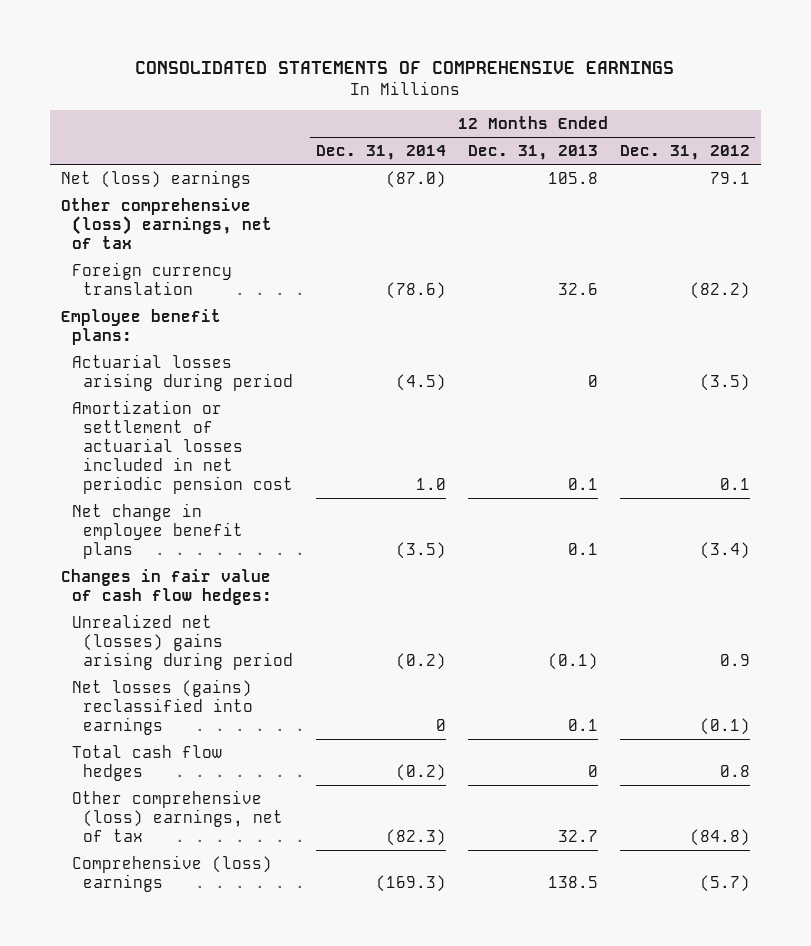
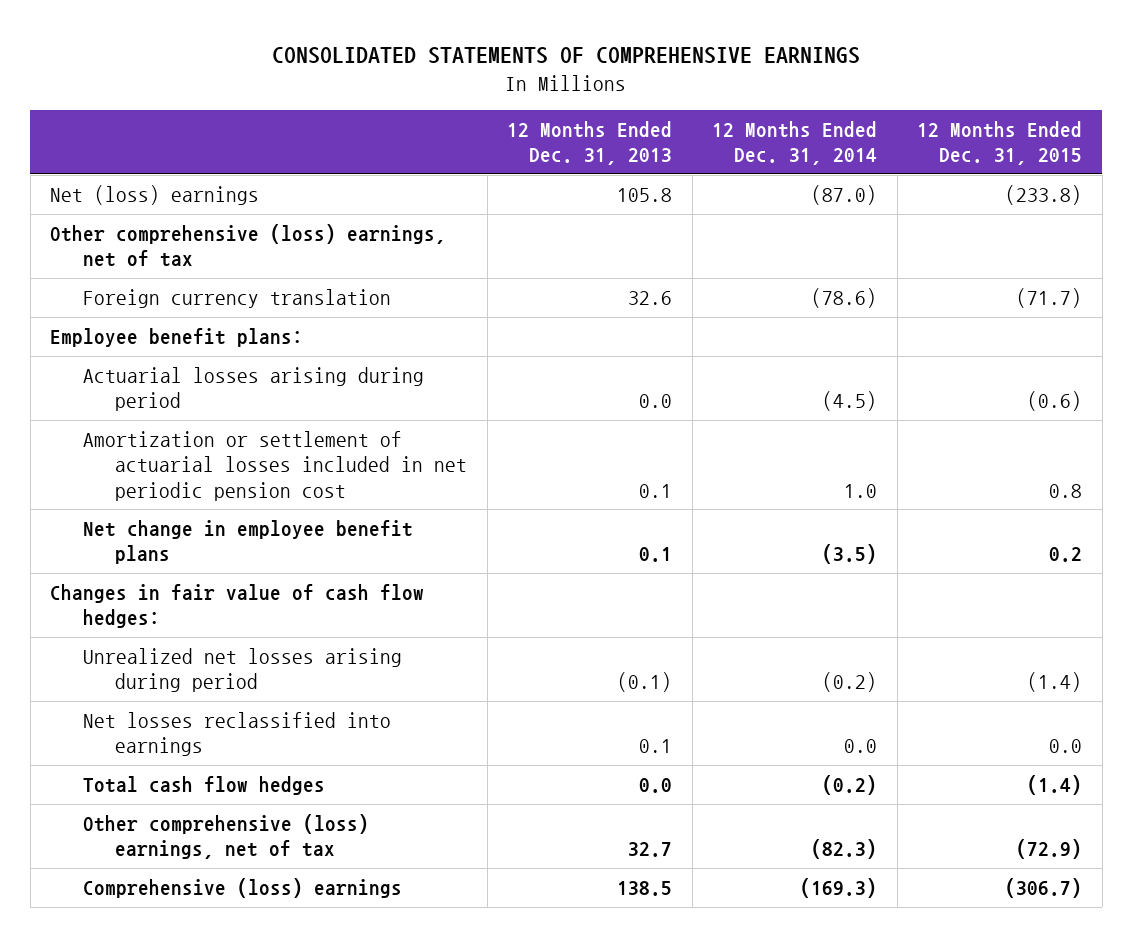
- | 12 Months Ended Dec. 31, 2014 | 12 Months Ended Dec. 31, 2013 | 12 Months Ended Dec. 31, 2012
+ | 12 Months Ended Dec. 31, 2013 | 12 Months Ended Dec. 31, 2014 | 12 Months Ended Dec. 31, 2015
- Actuarial losses arising during period | (4.5) | 0 | (3.5)
+ Actuarial losses arising during period | 0.0 | (4.5) | (0.6)
- Unrealized net (losses) gains arising during period | (0.2) | (0.1) | 0.9
- Net losses (gains) reclassified into earnings | 0 | 0.1 | (0.1)
- Total cash flow hedges | (0.2) | 0 | 0.8
+ Unrealized net losses arising during period | (0.1) | (0.2) | (1.4)
+ Net losses reclassified into earnings | 0.1 | 0.0 | 0.0
+ Total cash flow hedges | 0.0 | (0.2) | (1.4)

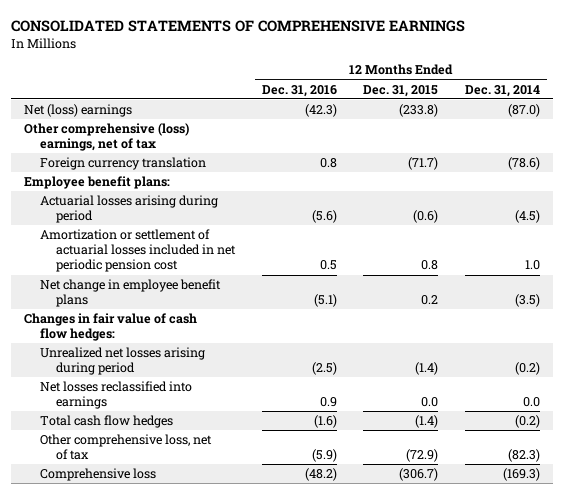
- | 12 Months Ended Dec. 31, 2013 | 12 Months Ended Dec. 31, 2014 | 12 Months Ended Dec. 31, 2015
+ | 12 Months Ended Dec. 31, 2016 | 12 Months Ended Dec. 31, 2015 | 12 Months Ended Dec. 31, 2014
- Other comprehensive (loss) earnings, net of tax | 32.7 | (82.3) | (72.9)
- Comprehensive (loss) earnings | 138.5 | (169.3) | (306.7)
+ Other comprehensive loss, net of tax | (5.9) | (72.9) | (82.3)
+ Comprehensive loss | (48.2) | (306.7) | (169.3)

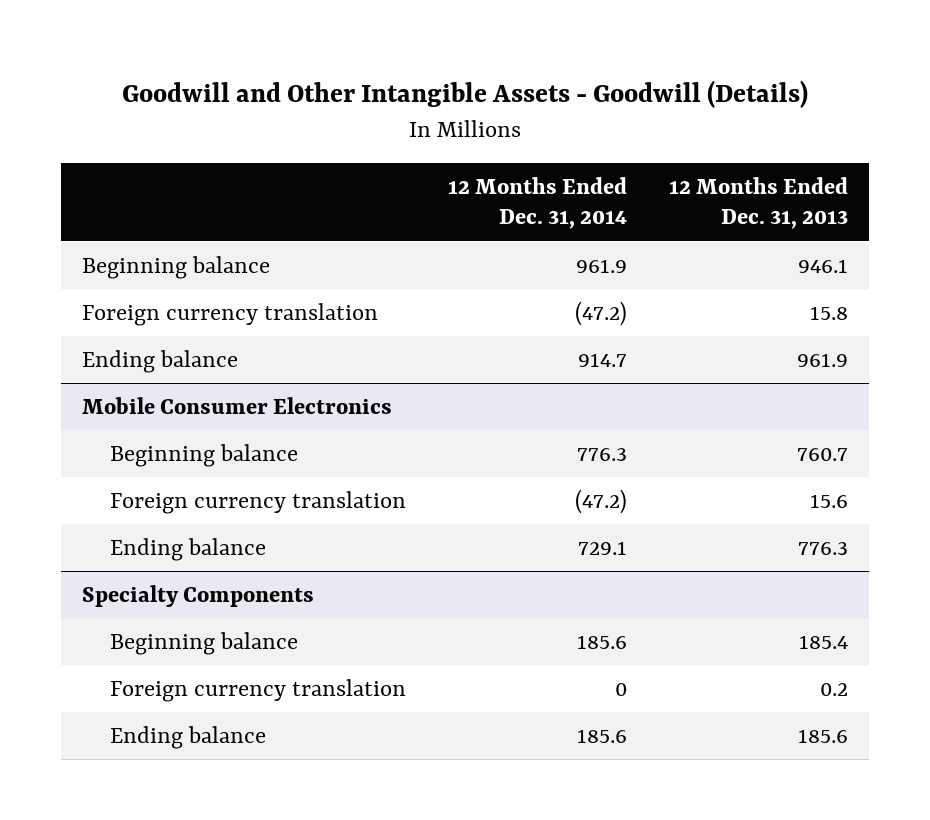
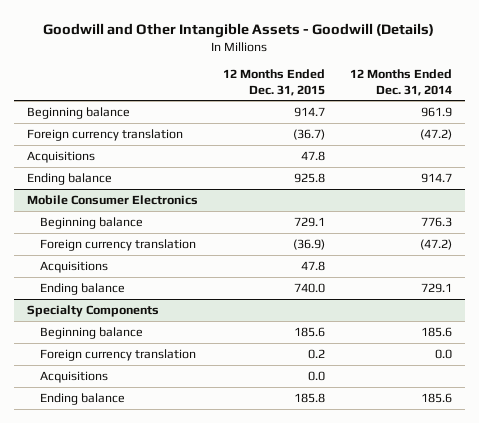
- | 12 Months Ended Dec. 31, 2014 | 12 Months Ended Dec. 31, 2013
+ | 12 Months Ended Dec. 31, 2015 | 12 Months Ended Dec. 31, 2014
+ Acquisitions | 47.8 |
@ Mobile Consumer Electronics
+ Acquisitions | 47.8 |
@ Specialty Components
- Foreign currency translation | 0 | 0.2
+ Foreign currency translation | 0.2 | 0.0
+ Acquisitions | 0.0 |

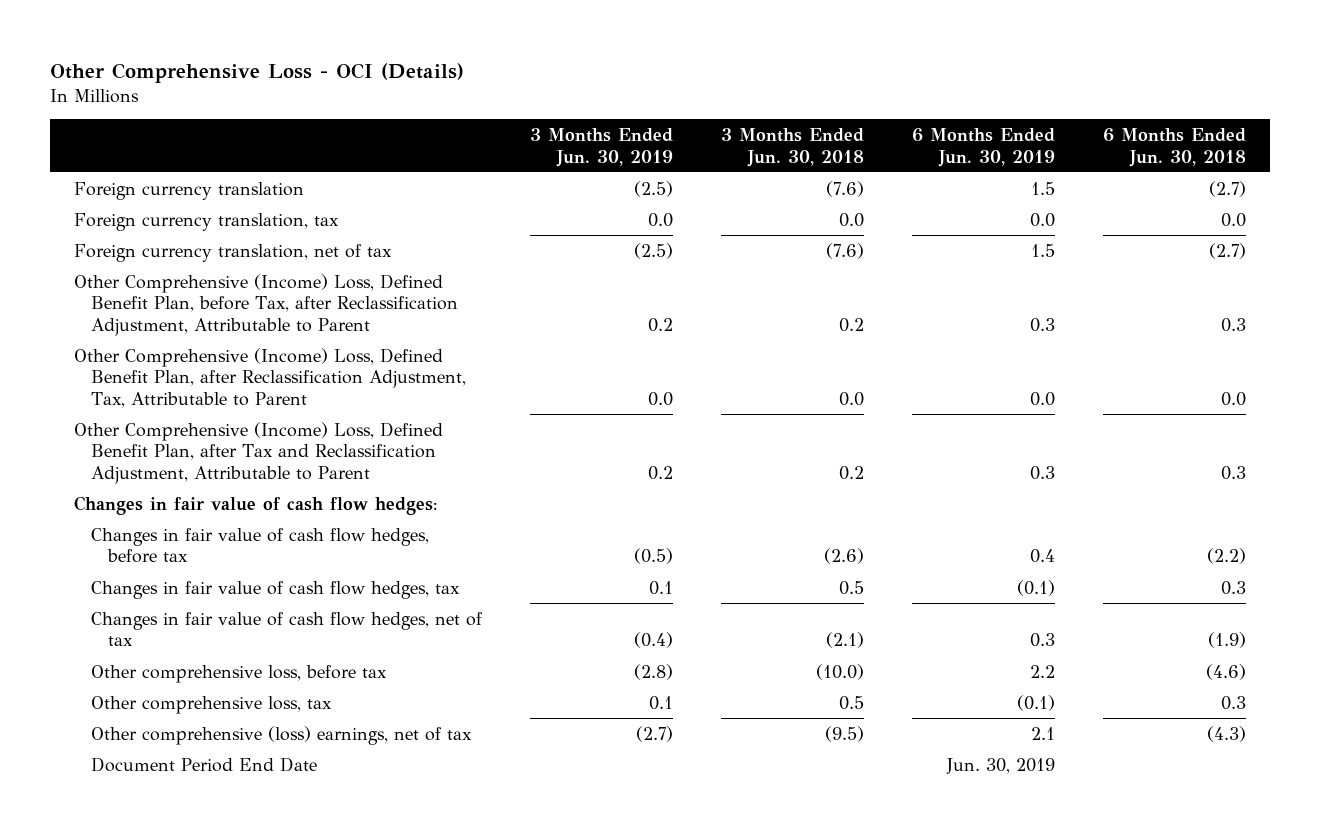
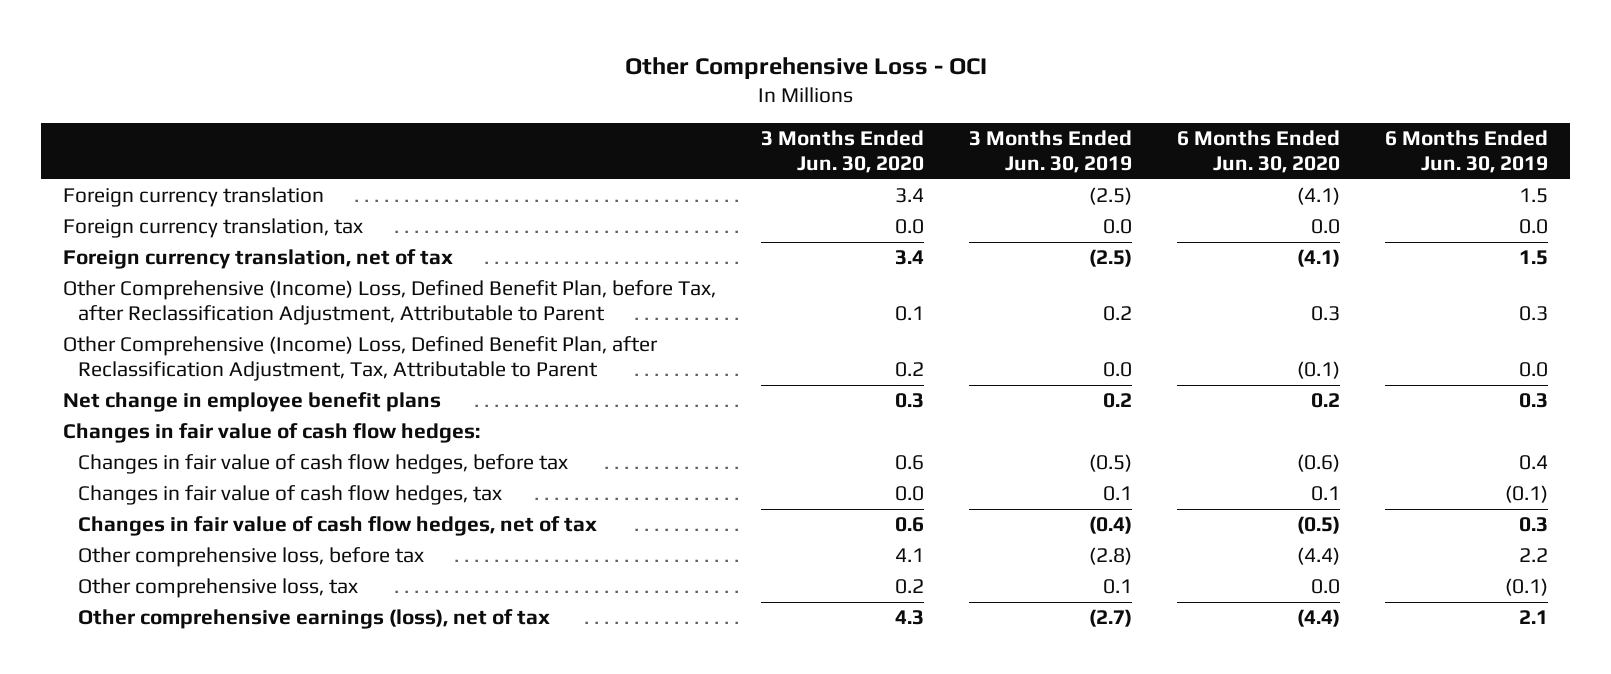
- Other Comprehensive Loss - OCI (Details)
+ Other Comprehensive Loss - OCI
- | 3 Months Ended Jun. 30, 2019 | 3 Months Ended Jun. 30, 2018 | 6 Months Ended Jun. 30, 2019 | 6 Months Ended Jun. 30, 2018
+ | 3 Months Ended Jun. 30, 2020 | 3 Months Ended Jun. 30, 2019 | 6 Months Ended Jun. 30, 2020 | 6 Months Ended Jun. 30, 2019
- Other Comprehensive (Income) Loss, Defined Benefit Plan, after Tax and Reclassification Adjustment, Attributable to Parent | 0.2 | 0.2 | 0.3 | 0.3
+ Net change in employee benefit plans | 0.3 | 0.2 | 0.2 | 0.3
- Other comprehensive (loss) earnings, net of tax | (2.7) | (9.5) | 2.1 | (4.3)
- Document Period End Date | | | Jun. 30, 2019 |
+ Other comprehensive earnings (loss), net of tax | 4.3 | (2.7) | (4.4) | 2.1

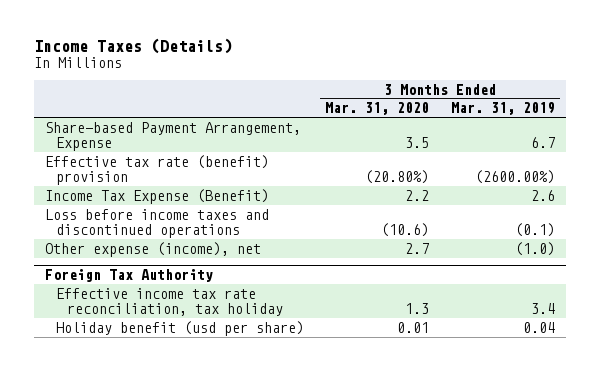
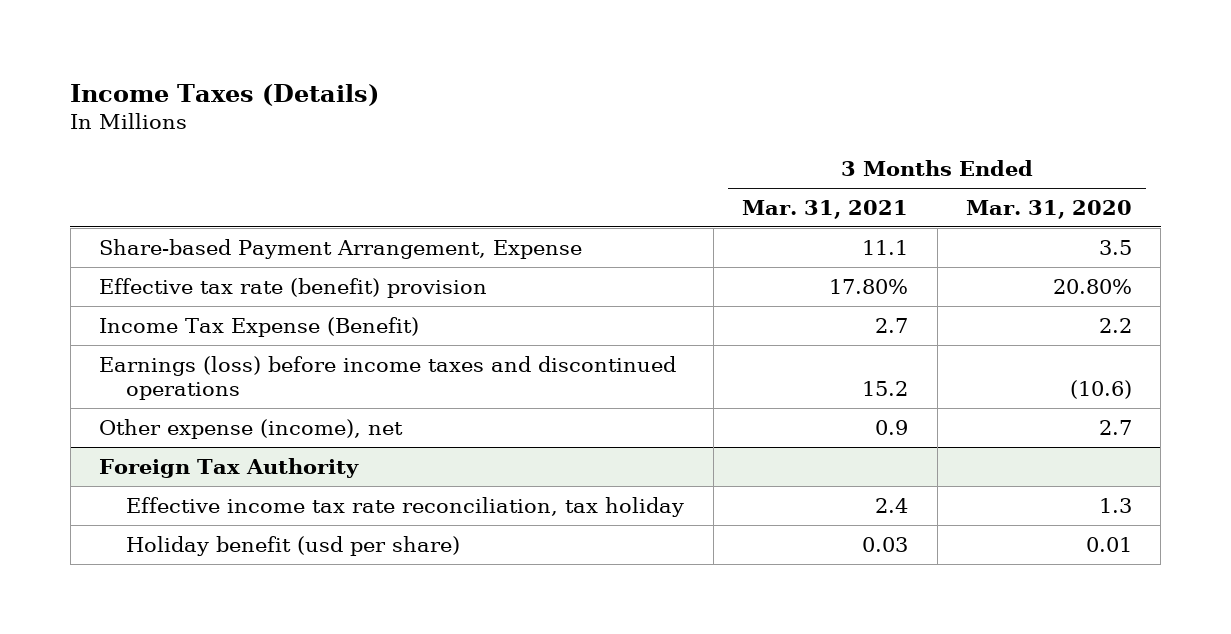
- | 3 Months Ended Mar. 31, 2020 | 3 Months Ended Mar. 31, 2019
+ | 3 Months Ended Mar. 31, 2021 | 3 Months Ended Mar. 31, 2020
- Effective tax rate (benefit) provision | (20.80%) | (2600.00%)
+ Effective tax rate (benefit) provision | 17.80% | 20.80%
- Loss before income taxes and discontinued operations | (10.6) | (0.1)
+ Earnings (loss) before income taxes and discontinued operations | 15.2 | (10.6)

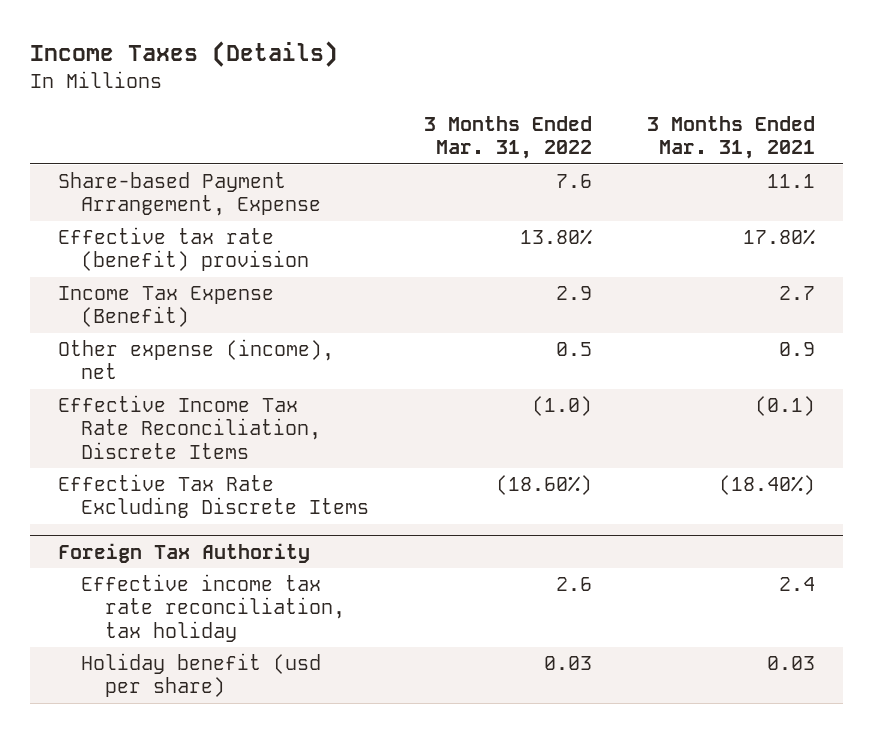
- | 3 Months Ended Mar. 31, 2021 | 3 Months Ended Mar. 31, 2020
+ | 3 Months Ended Mar. 31, 2022 | 3 Months Ended Mar. 31, 2021
- Earnings (loss) before income taxes and discontinued operations | 15.2 | (10.6)
+ Effective Income Tax Rate Reconciliation, Discrete Items | (1.0) | (0.1)
+ Effective Tax Rate Excluding Discrete Items | (18.60%) | (18.40%)

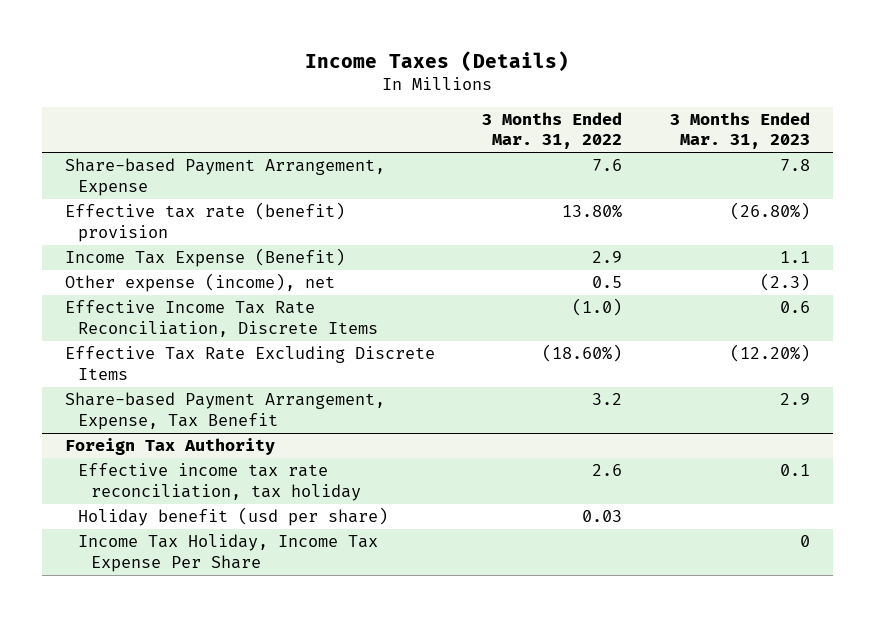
- | 3 Months Ended Mar. 31, 2022 | 3 Months Ended Mar. 31, 2021
+ | 3 Months Ended Mar. 31, 2022 | 3 Months Ended Mar. 31, 2023
+ Share-based Payment Arrangement, Expense, Tax Benefit | 3.2 | 2.9
@ Foreign Tax Authority
+ Income Tax Holiday, Income Tax Expense Per Share | | 0

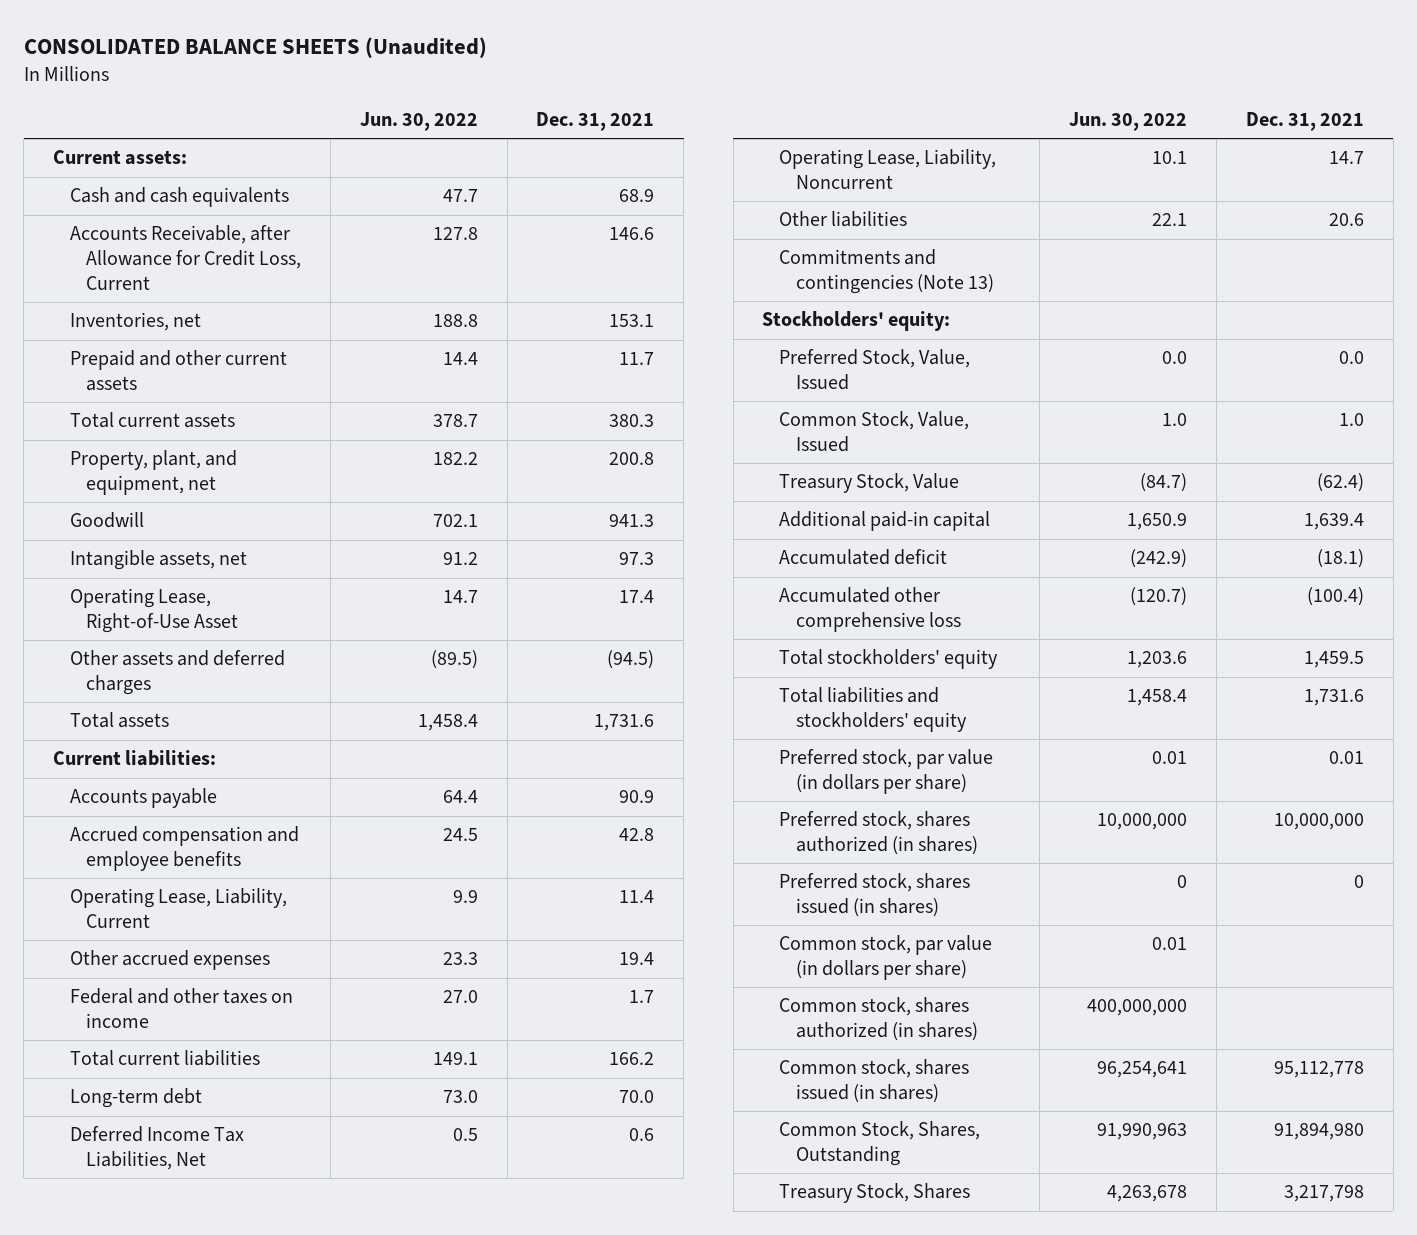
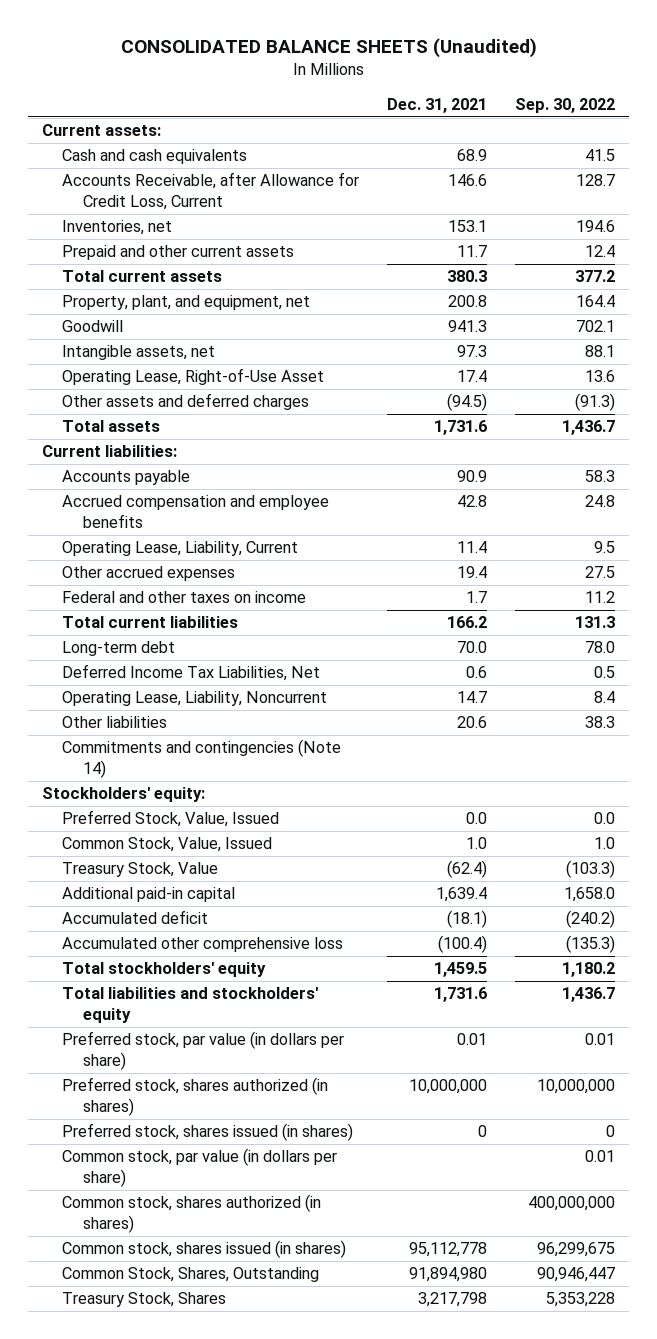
- | Jun. 30, 2022 | Dec. 31, 2021
+ | Dec. 31, 2021 | Sep. 30, 2022
- Commitments and contingencies (Note 13)
+ Commitments and contingencies (Note 14)

